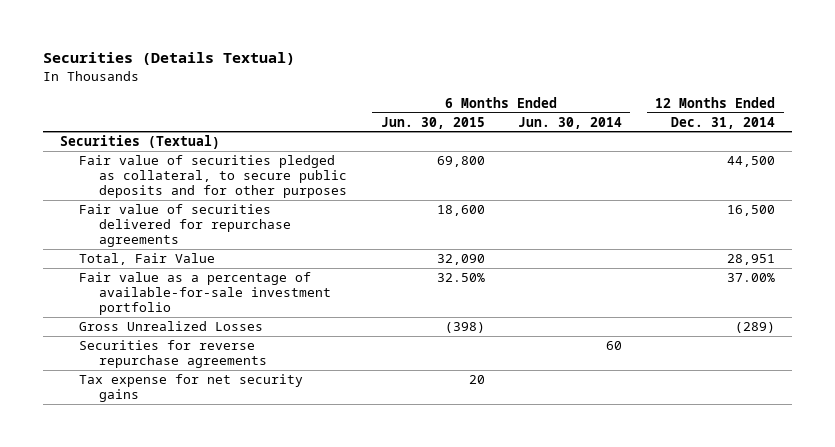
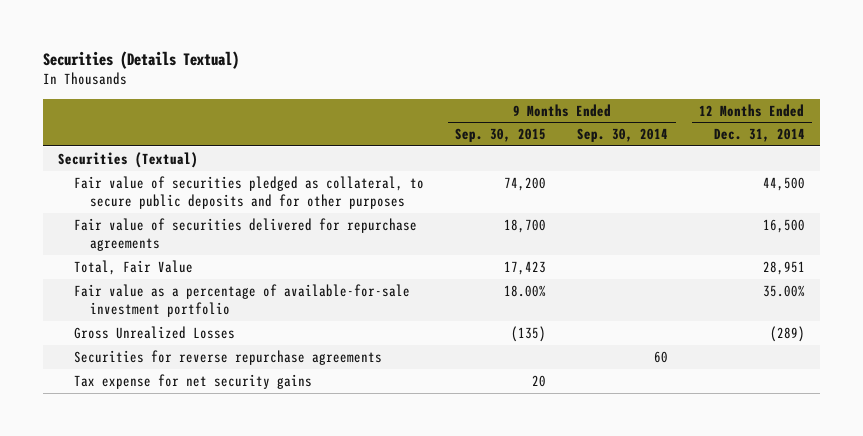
- | 6 Months Ended Jun. 30, 2015 | 6 Months Ended Jun. 30, 2014 | 12 Months Ended Dec. 31, 2014
+ | 9 Months Ended Sep. 30, 2015 | 9 Months Ended Sep. 30, 2014 | 12 Months Ended Dec. 31, 2014
- Fair value as a percentage of available-for-sale investment portfolio | 32.50% | | 37.00%
+ Fair value as a percentage of available-for-sale investment portfolio | 18.00% | | 35.00%

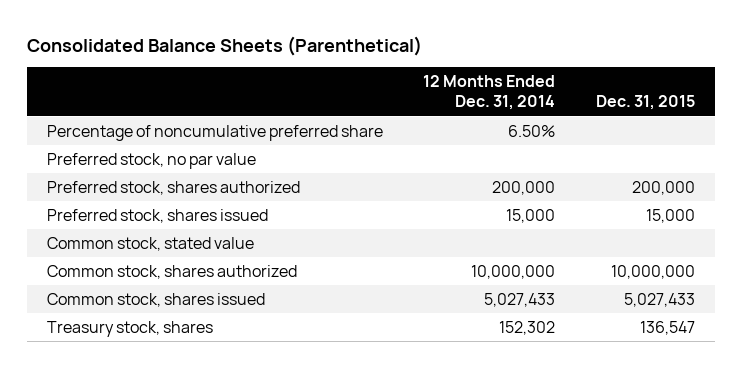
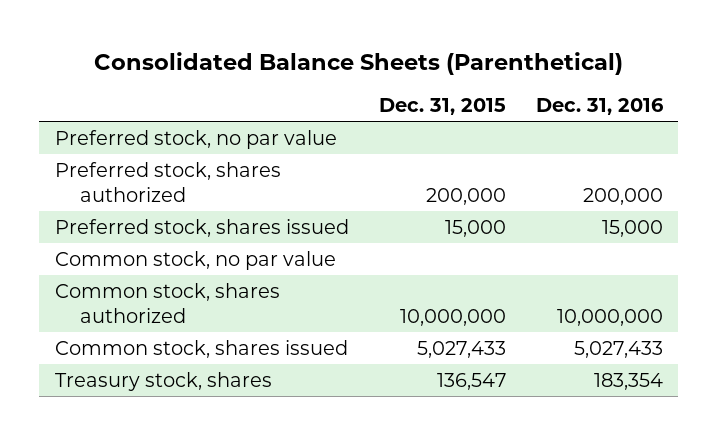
- | 12 Months Ended Dec. 31, 2014 | Dec. 31, 2015
+ | Dec. 31, 2015 | Dec. 31, 2016
- Percentage of noncumulative preferred share | 6.50% |
- Common stock, stated value
+ Common stock, no par value

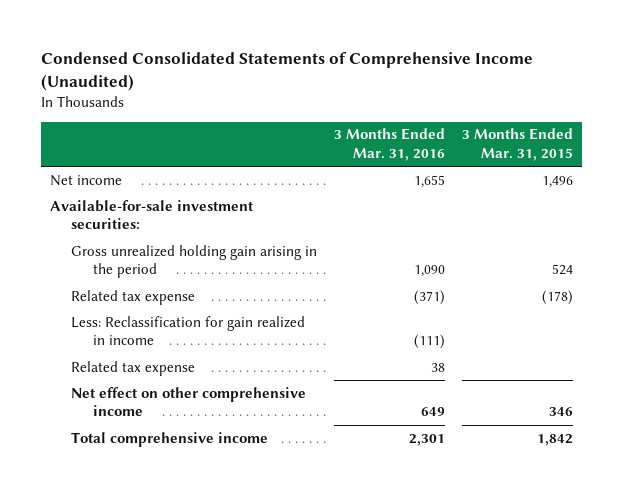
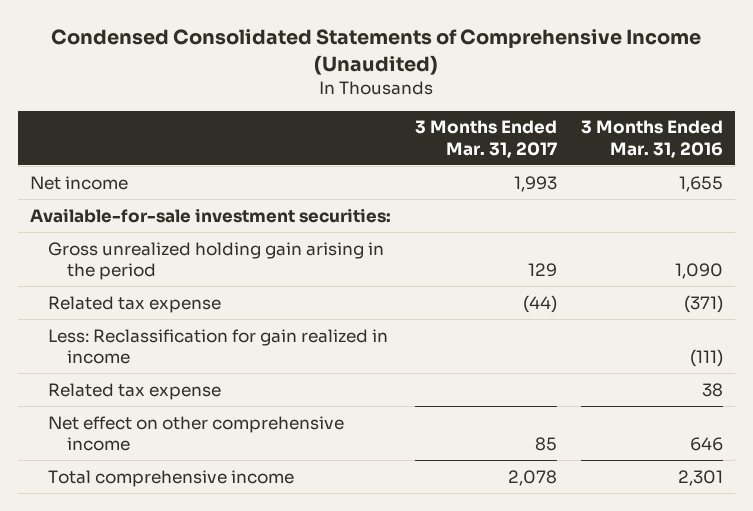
- | 3 Months Ended Mar. 31, 2016 | 3 Months Ended Mar. 31, 2015
+ | 3 Months Ended Mar. 31, 2017 | 3 Months Ended Mar. 31, 2016
- Net effect on other comprehensive income | 649 | 346
+ Net effect on other comprehensive income | 85 | 646

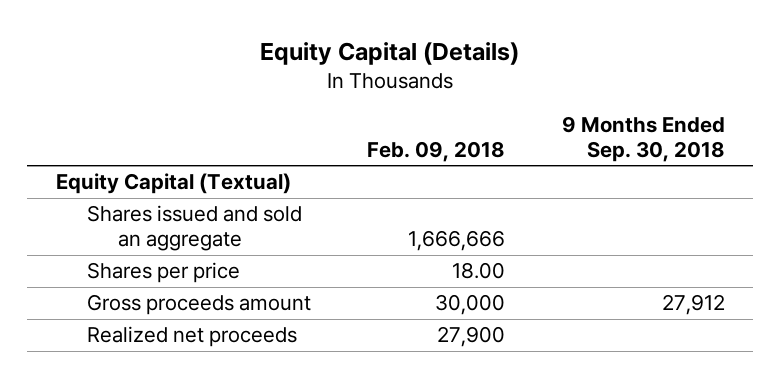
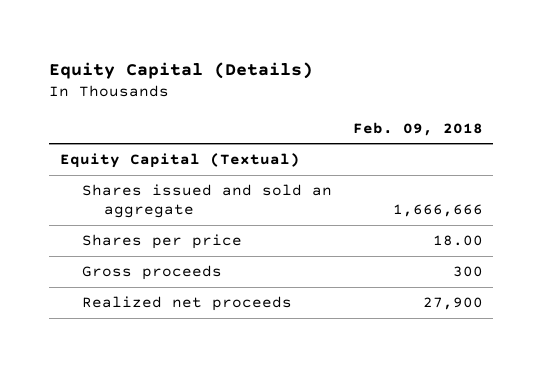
- | Feb. 09, 2018 | 9 Months Ended Sep. 30, 2018
+ | Feb. 09, 2018
- Gross proceeds amount | 30,000 | 27,912
+ Gross proceeds | 300

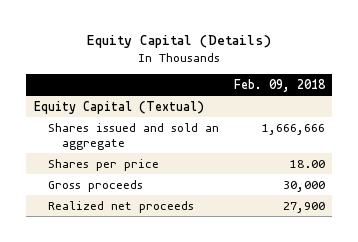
- Gross proceeds | 300
+ Gross proceeds | 30,000

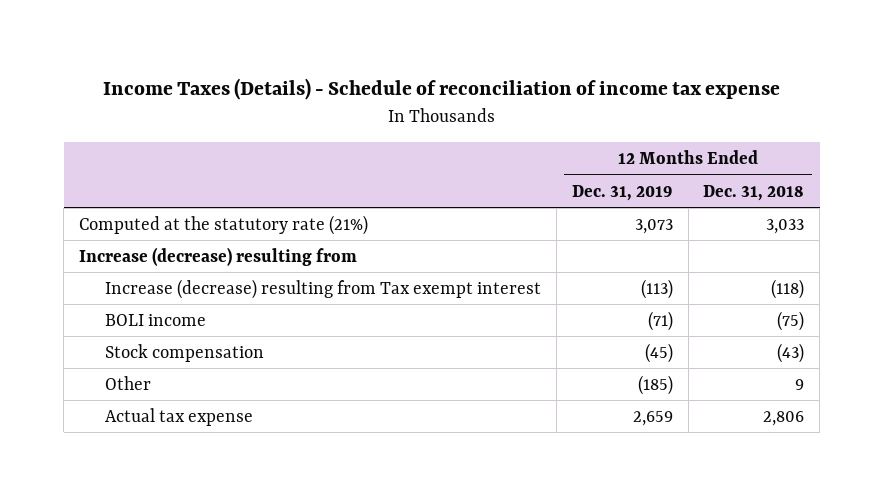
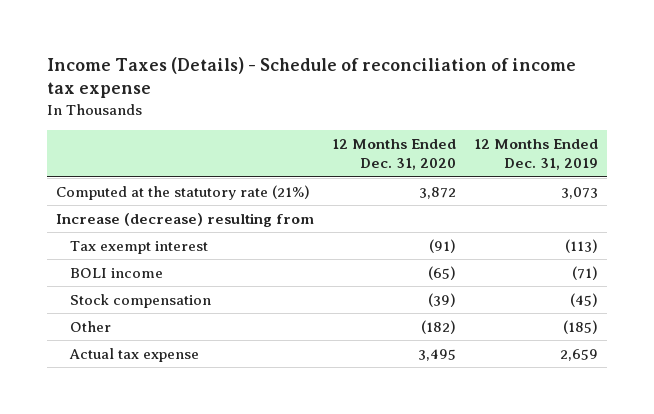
- | 12 Months Ended Dec. 31, 2019 | 12 Months Ended Dec. 31, 2018
+ | 12 Months Ended Dec. 31, 2020 | 12 Months Ended Dec. 31, 2019
- Increase (decrease) resulting from Tax exempt interest | (113) | (118)
+ Tax exempt interest | (91) | (113)

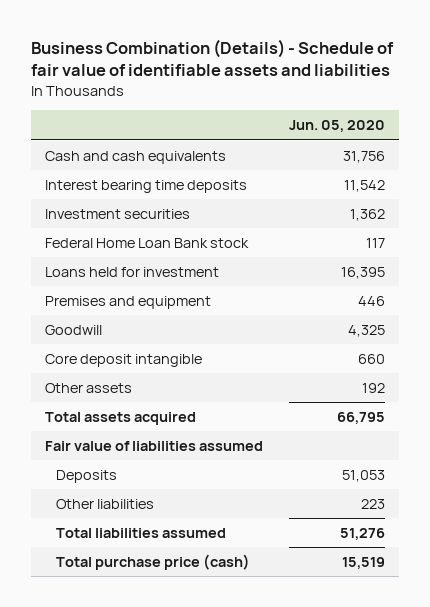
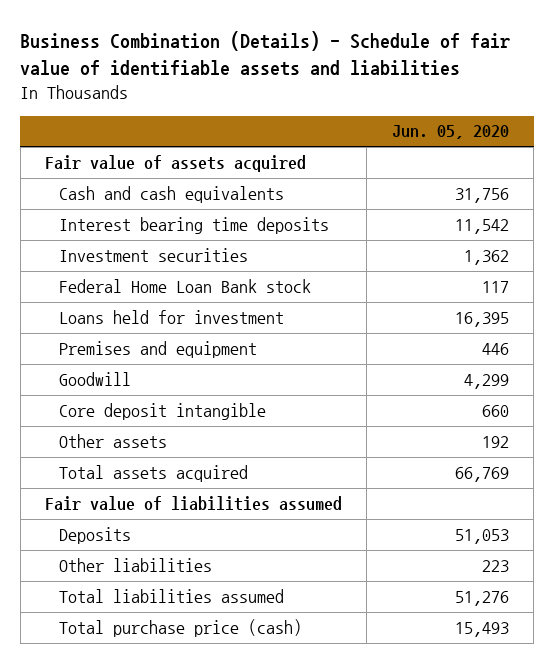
+ Fair value of assets acquired
- Goodwill | 4,325
+ Goodwill | 4,299
- Total assets acquired | 66,795
+ Total assets acquired | 66,769
- Total purchase price (cash) | 15,519
+ Total purchase price (cash) | 15,493

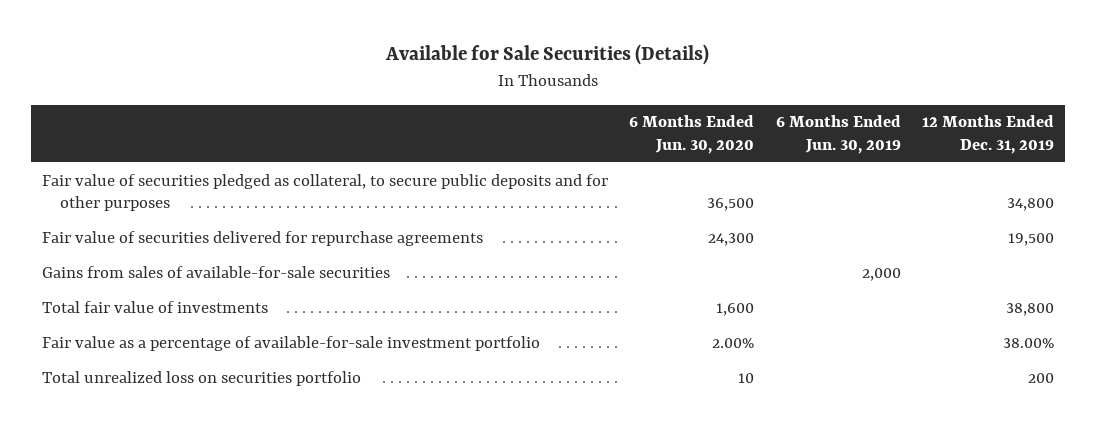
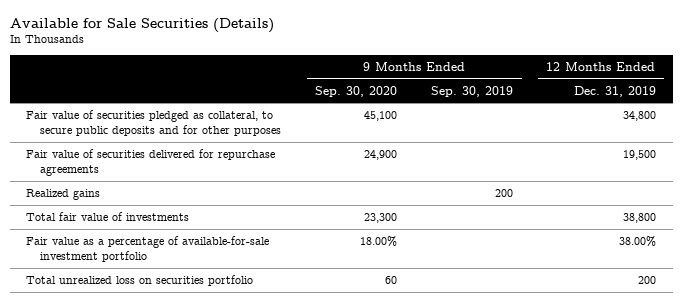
- | 6 Months Ended Jun. 30, 2020 | 6 Months Ended Jun. 30, 2019 | 12 Months Ended Dec. 31, 2019
+ | 9 Months Ended Sep. 30, 2020 | 9 Months Ended Sep. 30, 2019 | 12 Months Ended Dec. 31, 2019
- Gains from sales of available-for-sale securities | | 2,000 |
+ Realized gains | | 200 |

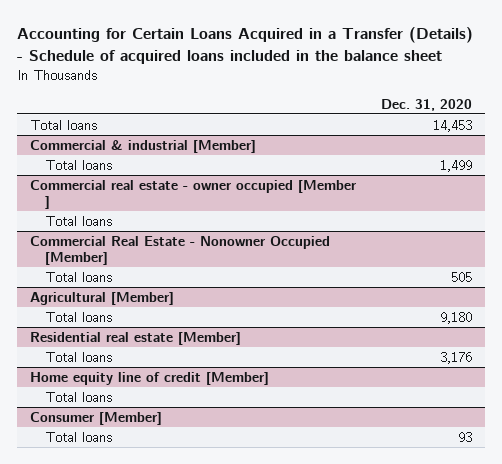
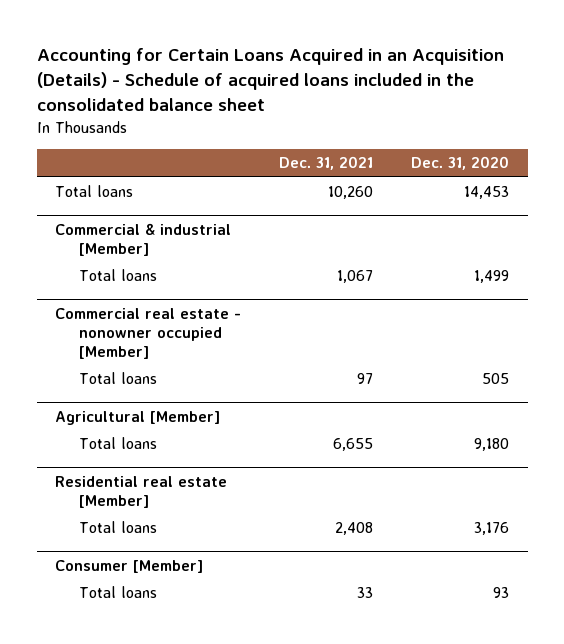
- Accounting for Certain Loans Acquired in a Transfer (Details) - Schedule of acquired loans included in the balance sheet
+ Accounting for Certain Loans Acquired in an Acquisition (Details) - Schedule of acquired loans included in the consolidated balance sheet
- | Dec. 31, 2020
+ | Dec. 31, 2021 | Dec. 31, 2020
- Commercial real estate - owner occupied [Member ]
- Total loans
- Commercial Real Estate - Nonowner Occupied [Member]
+ Commercial real estate - nonowner occupied [Member]
- Home equity line of credit [Member]
- Total loans

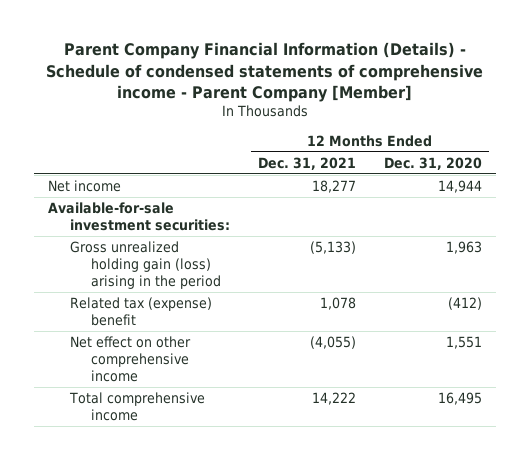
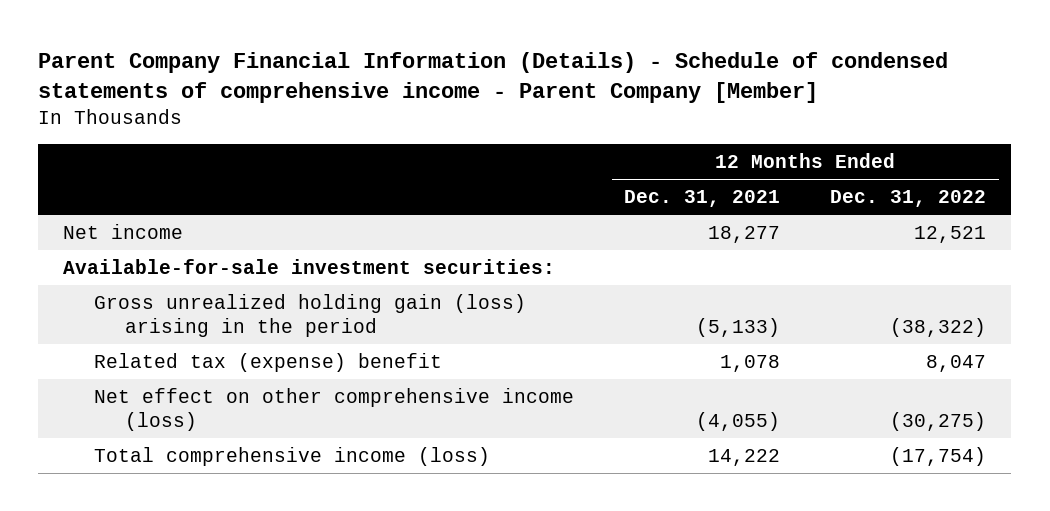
- | 12 Months Ended Dec. 31, 2021 | 12 Months Ended Dec. 31, 2020
+ | 12 Months Ended Dec. 31, 2021 | 12 Months Ended Dec. 31, 2022
- Net effect on other comprehensive income | (4,055) | 1,551
- Total comprehensive income | 14,222 | 16,495
+ Net effect on other comprehensive income (loss) | (4,055) | (30,275)
+ Total comprehensive income (loss) | 14,222 | (17,754)

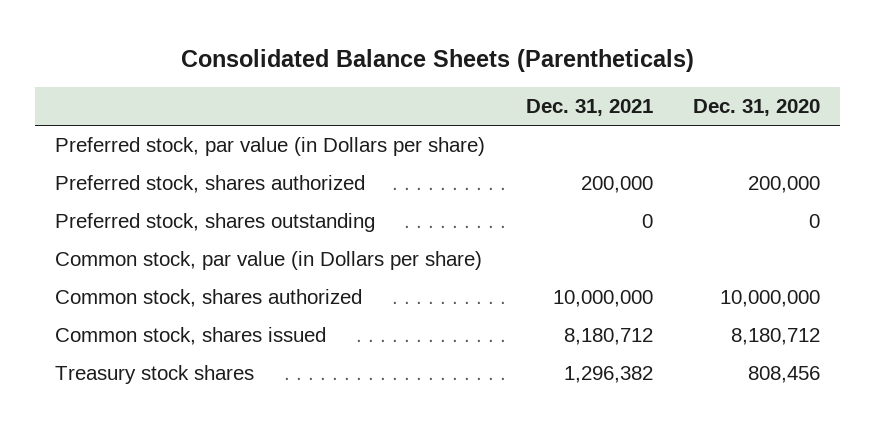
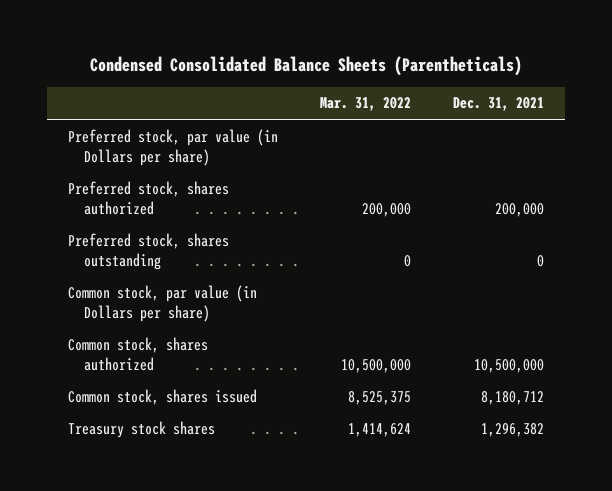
- Consolidated Balance Sheets (Parentheticals)
+ Condensed Consolidated Balance Sheets (Parentheticals)
- | Dec. 31, 2021 | Dec. 31, 2020
+ | Mar. 31, 2022 | Dec. 31, 2021
- Common stock, shares authorized | 10,000,000 | 10,000,000
+ Common stock, shares authorized | 10,500,000 | 10,500,000

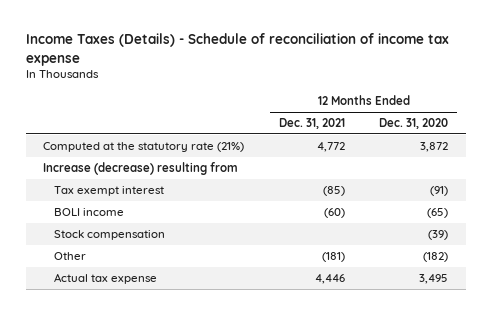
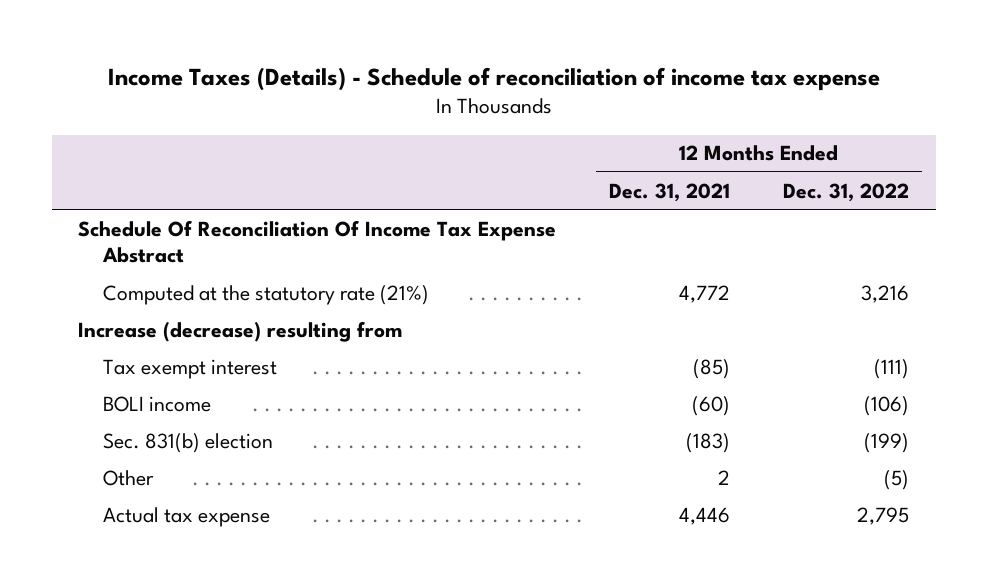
- | 12 Months Ended Dec. 31, 2021 | 12 Months Ended Dec. 31, 2020
+ | 12 Months Ended Dec. 31, 2021 | 12 Months Ended Dec. 31, 2022
+ Schedule Of Reconciliation Of Income Tax Expense Abstract
- Stock compensation | | (39)
- Other | (181) | (182)
+ Sec. 831(b) election | (183) | (199)
+ Other | 2 | (5)

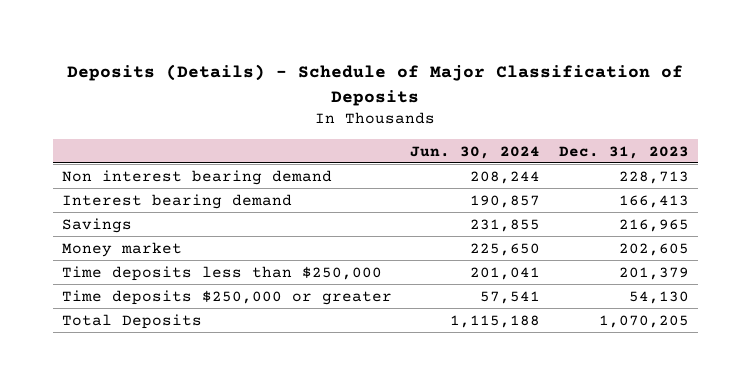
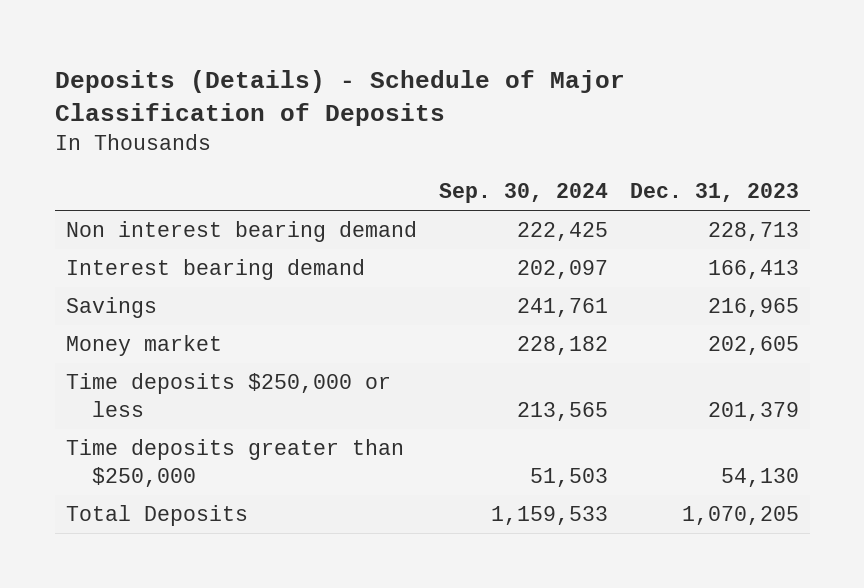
- | Jun. 30, 2024 | Dec. 31, 2023
+ | Sep. 30, 2024 | Dec. 31, 2023
- Time deposits less than $250,000 | 201,041 | 201,379
- Time deposits $250,000 or greater | 57,541 | 54,130
+ Time deposits $250,000 or less | 213,565 | 201,379
+ Time deposits greater than $250,000 | 51,503 | 54,130

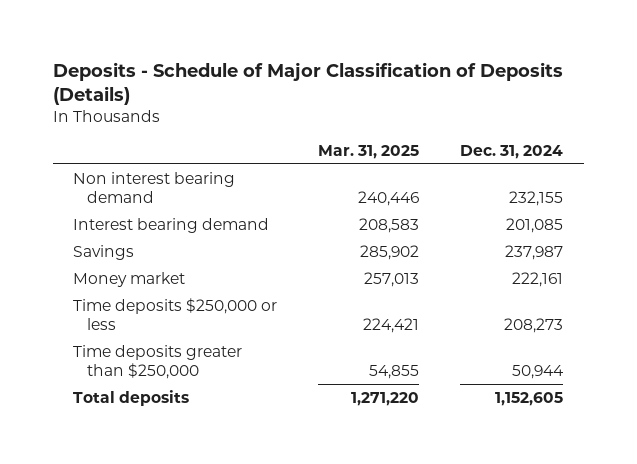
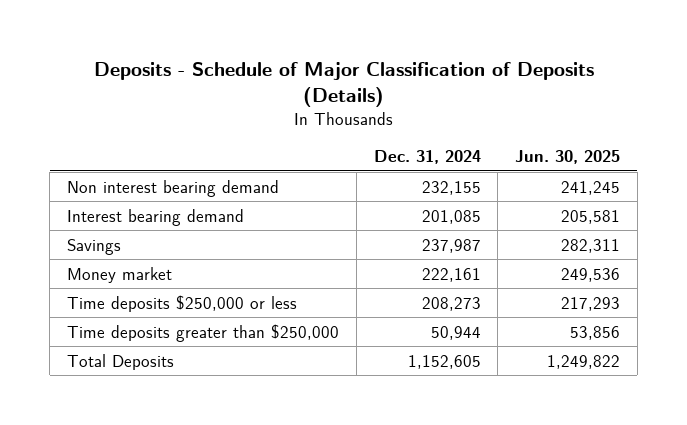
- | Mar. 31, 2025 | Dec. 31, 2024
+ | Dec. 31, 2024 | Jun. 30, 2025
- Total deposits | 1,271,220 | 1,152,605
+ Total Deposits | 1,152,605 | 1,249,822

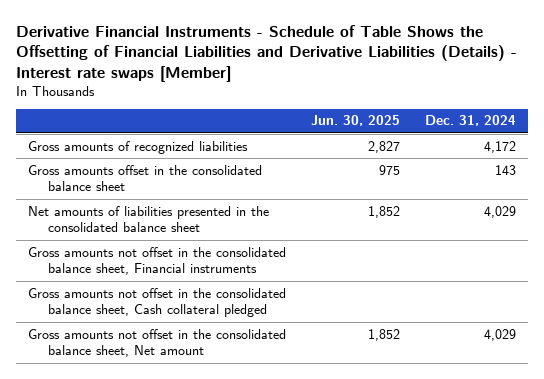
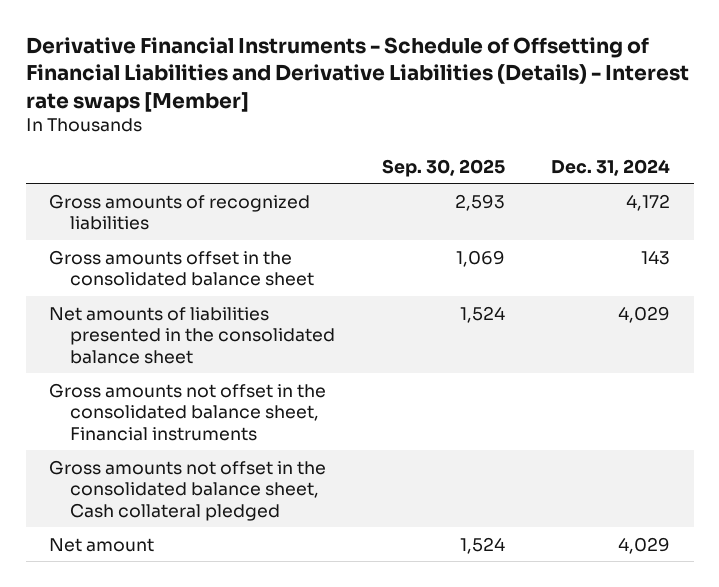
- Derivative Financial Instruments - Schedule of Table Shows the Offsetting of Financial Liabilities and Derivative Liabilities (Details) - Interest rate swaps [Member]
+ Derivative Financial Instruments - Schedule of Offsetting of Financial Liabilities and Derivative Liabilities (Details) - Interest rate swaps [Member]
- | Jun. 30, 2025 | Dec. 31, 2024
+ | Sep. 30, 2025 | Dec. 31, 2024
- Gross amounts not offset in the consolidated balance sheet, Net amount | 1,852 | 4,029
+ Net amount | 1,524 | 4,029

